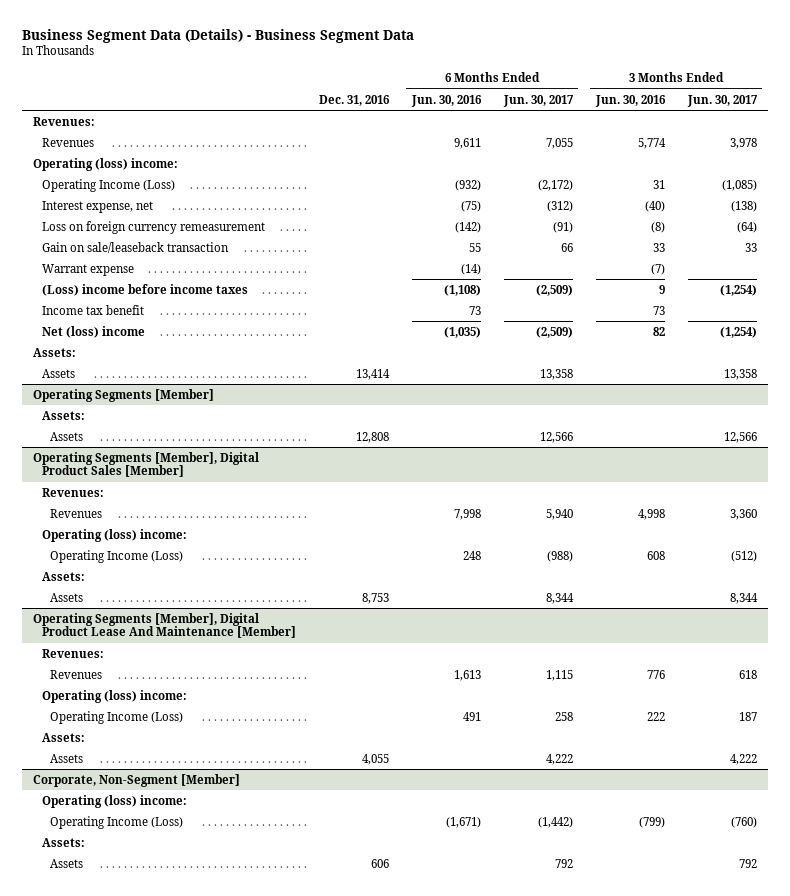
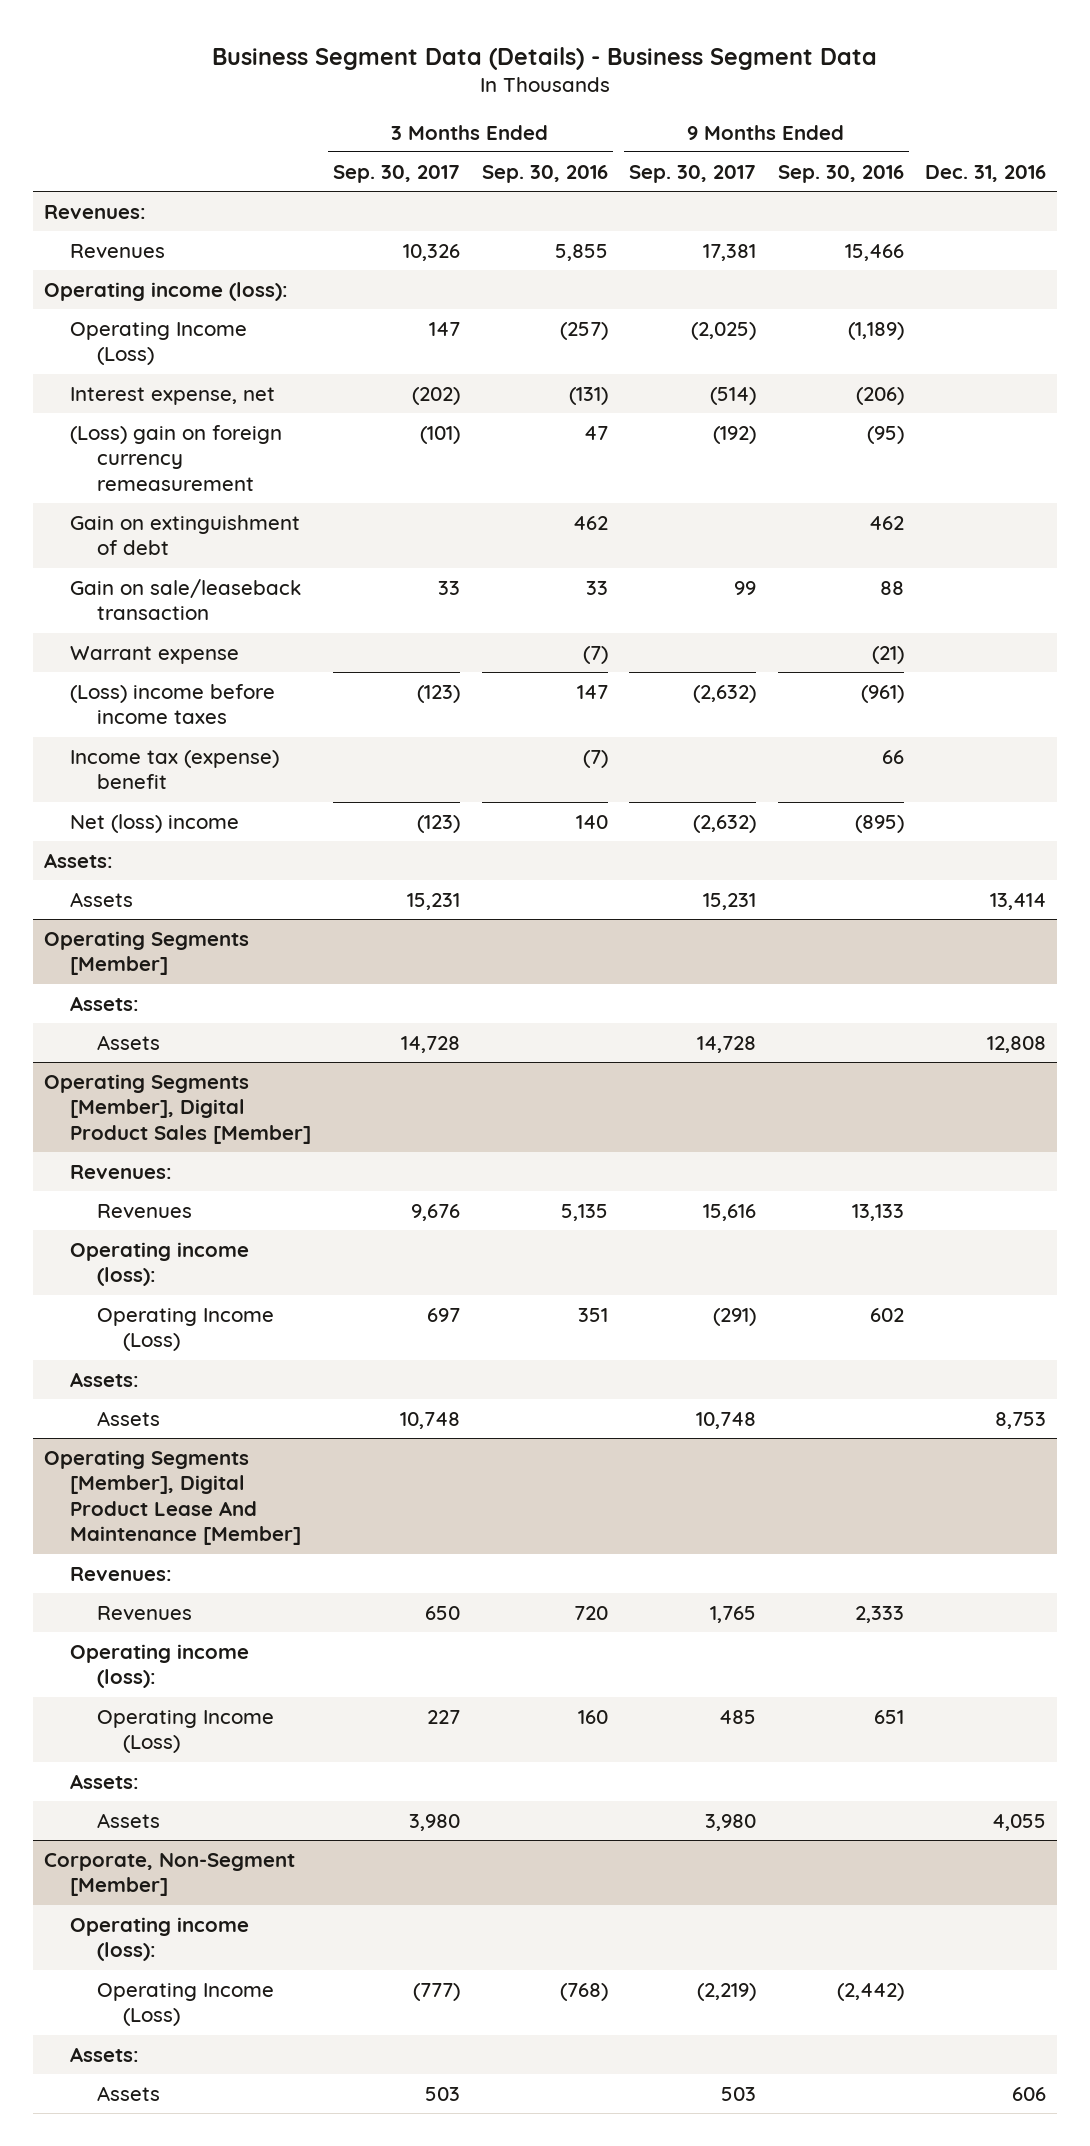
- | Dec. 31, 2016 | 6 Months Ended Jun. 30, 2016 | 6 Months Ended Jun. 30, 2017 | 3 Months Ended Jun. 30, 2016 | 3 Months Ended Jun. 30, 2017
+ | 3 Months Ended Sep. 30, 2017 | 3 Months Ended Sep. 30, 2016 | 9 Months Ended Sep. 30, 2017 | 9 Months Ended Sep. 30, 2016 | Dec. 31, 2016
- Operating (loss) income:
+ Operating income (loss):
- Loss on foreign currency remeasurement | | (142) | (91) | (8) | (64)
+ (Loss) gain on foreign currency remeasurement | (101) | 47 | (192) | (95) |
+ Gain on extinguishment of debt | | 462 | | 462 |
- Income tax benefit | | 73 | | 73 |
+ Income tax (expense) benefit | | (7) | | 66 |
@ Operating Segments [Member], Digital Product Sales [Member]
- Operating (loss) income:
+ Operating income (loss):
@ Operating Segments [Member], Digital Product Lease And Maintenance [Member]
- Operating (loss) income:
+ Operating income (loss):
@ Corporate, Non-Segment [Member]
- Operating (loss) income:
+ Operating income (loss):

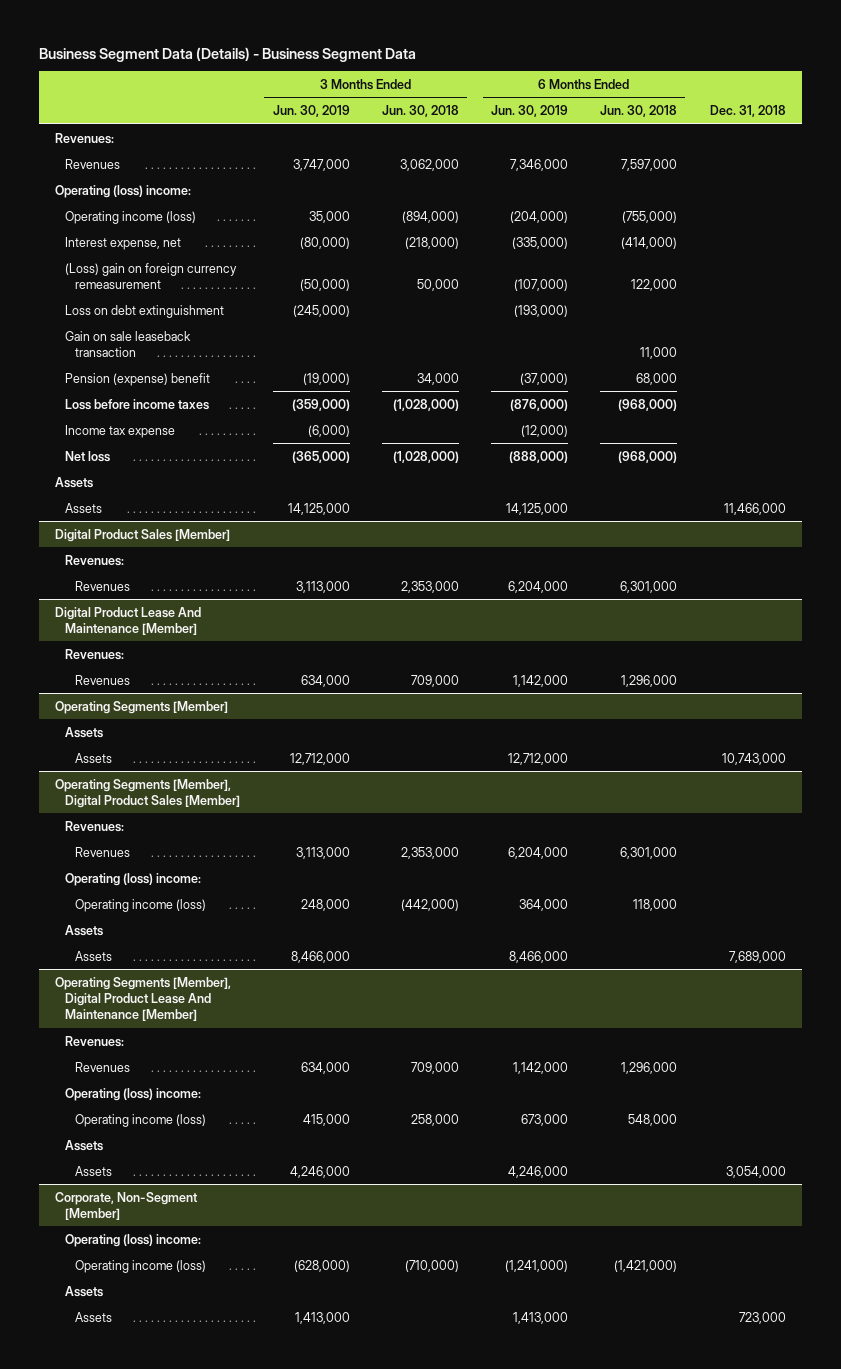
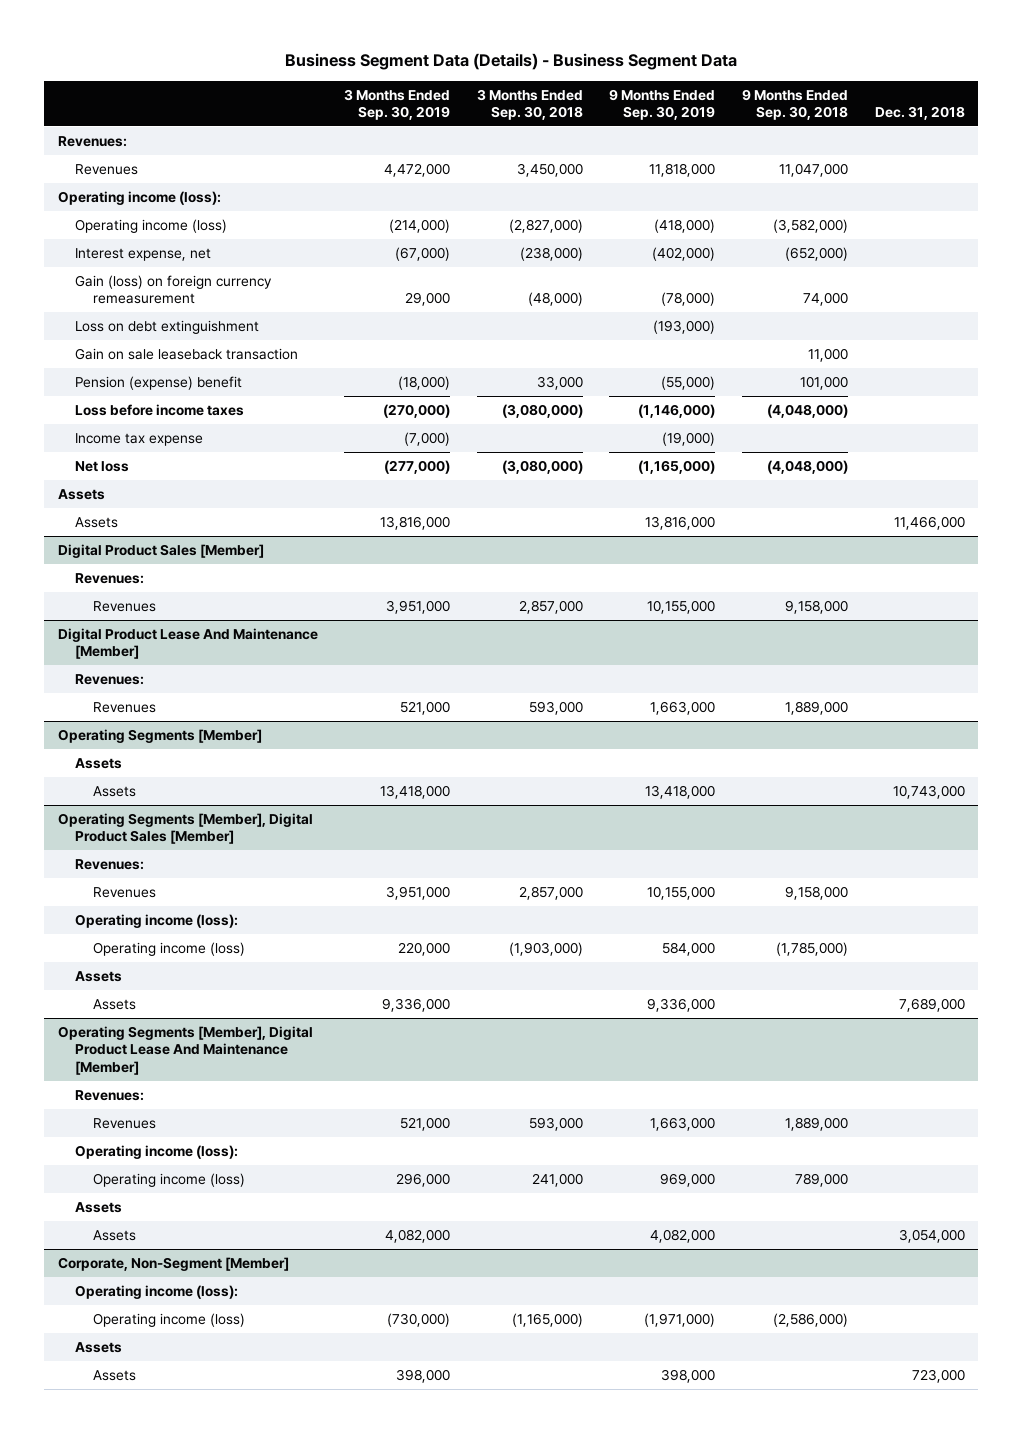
- | 3 Months Ended Jun. 30, 2019 | 3 Months Ended Jun. 30, 2018 | 6 Months Ended Jun. 30, 2019 | 6 Months Ended Jun. 30, 2018 | Dec. 31, 2018
+ | 3 Months Ended Sep. 30, 2019 | 3 Months Ended Sep. 30, 2018 | 9 Months Ended Sep. 30, 2019 | 9 Months Ended Sep. 30, 2018 | Dec. 31, 2018
- Operating (loss) income:
+ Operating income (loss):
- (Loss) gain on foreign currency remeasurement | (50,000) | 50,000 | (107,000) | 122,000 |
+ Gain (loss) on foreign currency remeasurement | 29,000 | (48,000) | (78,000) | 74,000 |
@ Operating Segments [Member], Digital Product Sales [Member]
- Operating (loss) income:
+ Operating income (loss):
@ Operating Segments [Member], Digital Product Lease And Maintenance [Member]
- Operating (loss) income:
+ Operating income (loss):
@ Corporate, Non-Segment [Member]
- Operating (loss) income:
+ Operating income (loss):

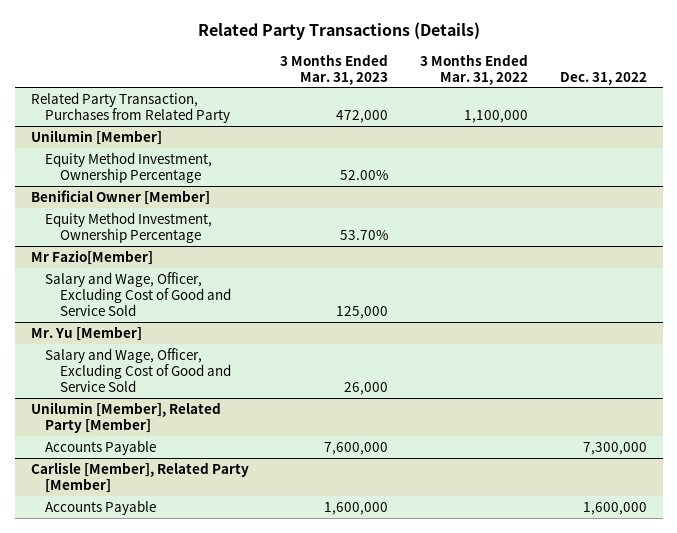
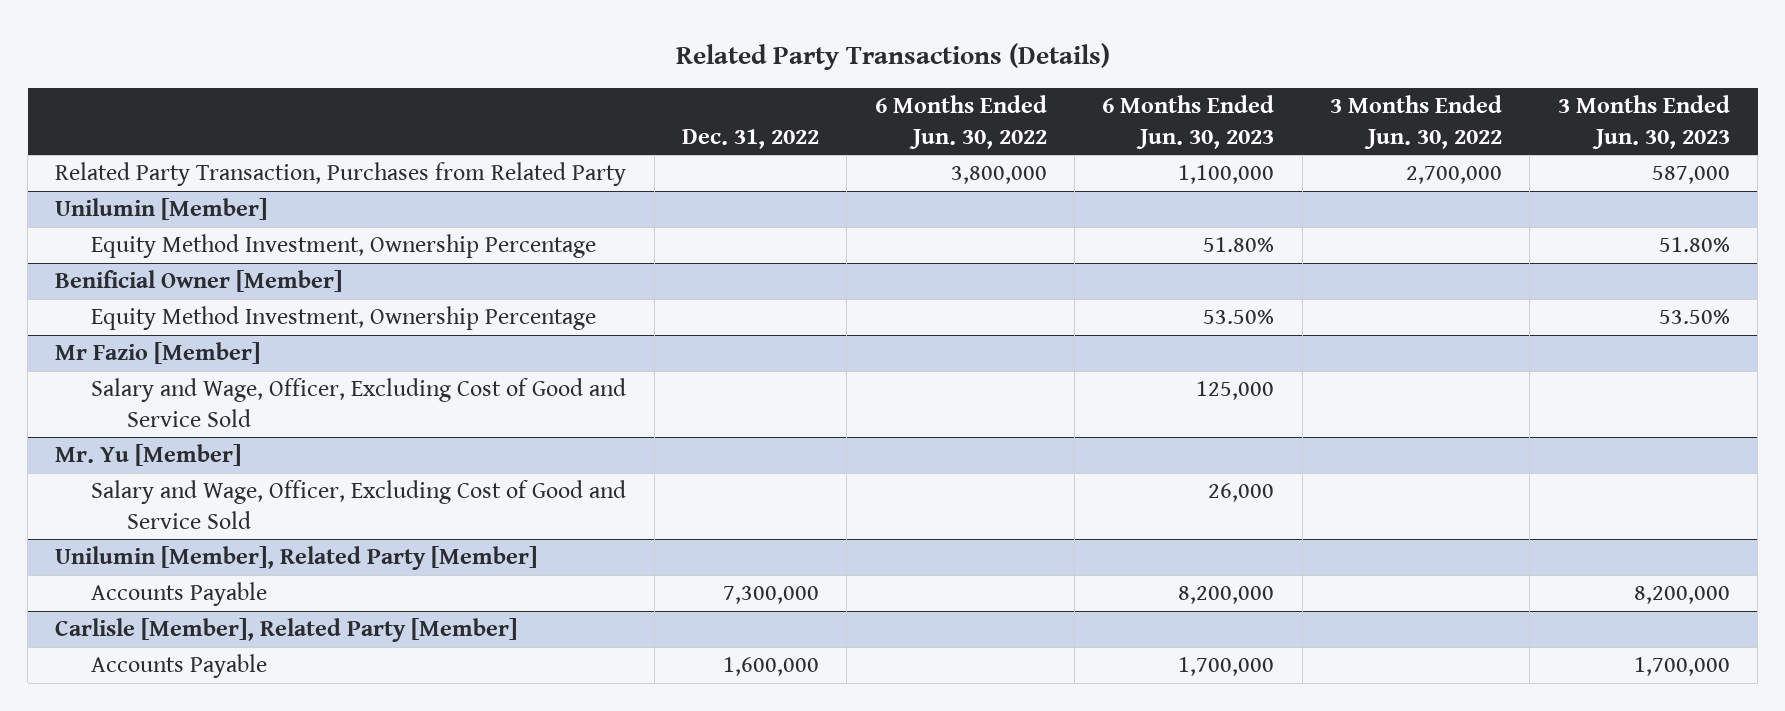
- | 3 Months Ended Mar. 31, 2023 | 3 Months Ended Mar. 31, 2022 | Dec. 31, 2022
+ | Dec. 31, 2022 | 6 Months Ended Jun. 30, 2022 | 6 Months Ended Jun. 30, 2023 | 3 Months Ended Jun. 30, 2022 | 3 Months Ended Jun. 30, 2023
- Mr Fazio[Member]
+ Mr Fazio [Member]

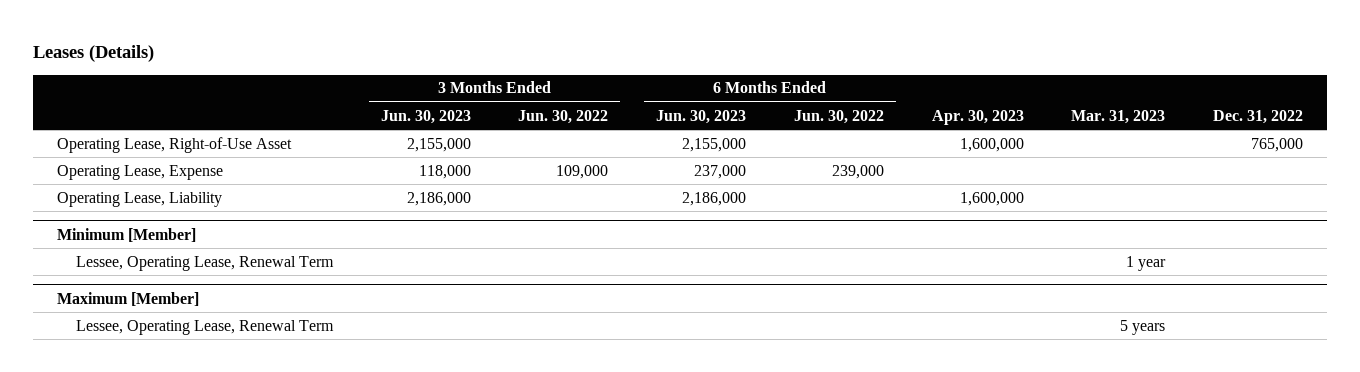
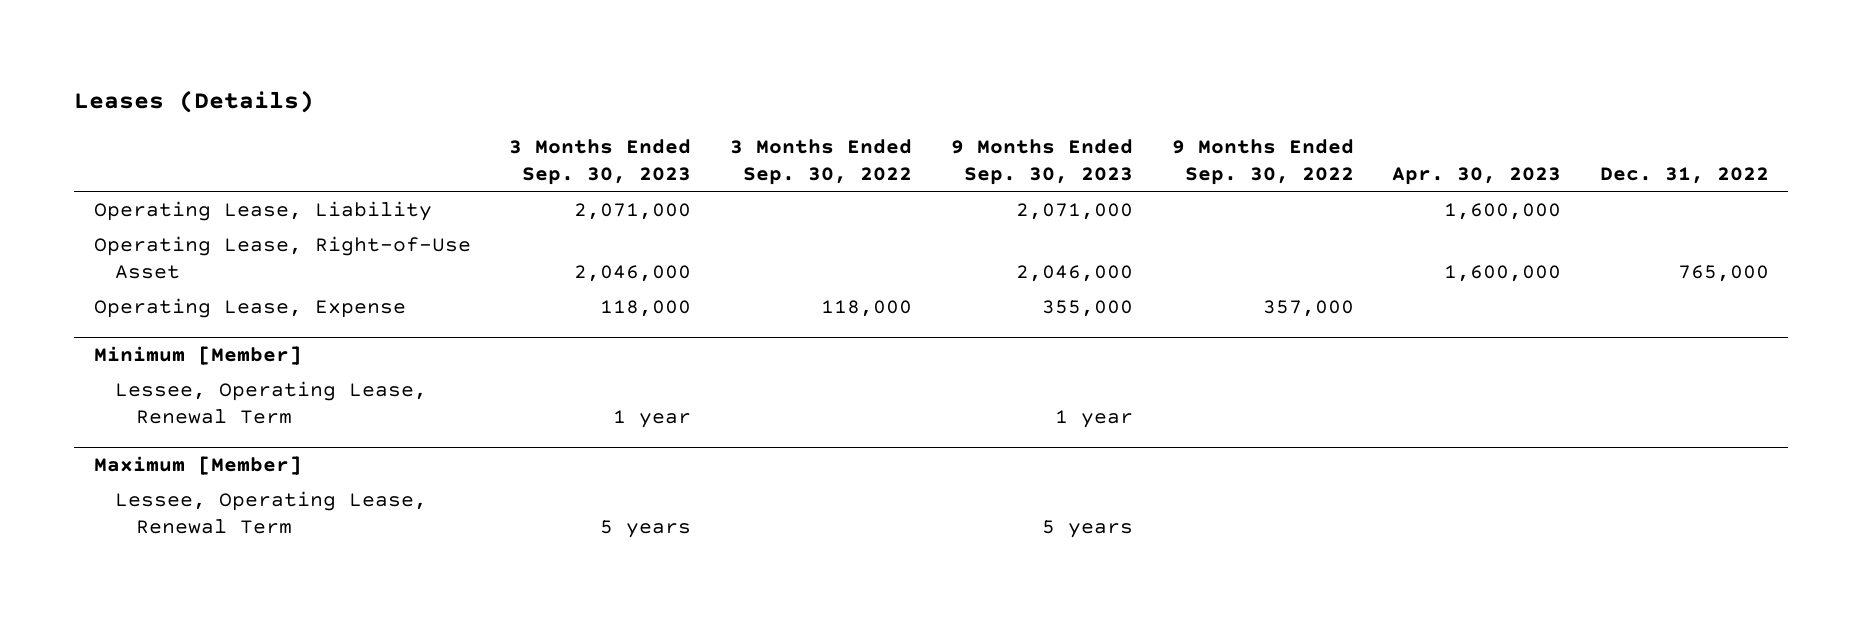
- | 3 Months Ended Jun. 30, 2023 | 3 Months Ended Jun. 30, 2022 | 6 Months Ended Jun. 30, 2023 | 6 Months Ended Jun. 30, 2022 | Apr. 30, 2023 | Mar. 31, 2023 | Dec. 31, 2022
+ | 3 Months Ended Sep. 30, 2023 | 3 Months Ended Sep. 30, 2022 | 9 Months Ended Sep. 30, 2023 | 9 Months Ended Sep. 30, 2022 | Apr. 30, 2023 | Dec. 31, 2022
moved up: Operating Lease, Liability | 2,071,000 | | 2,071,000 | | 1,600,000 |

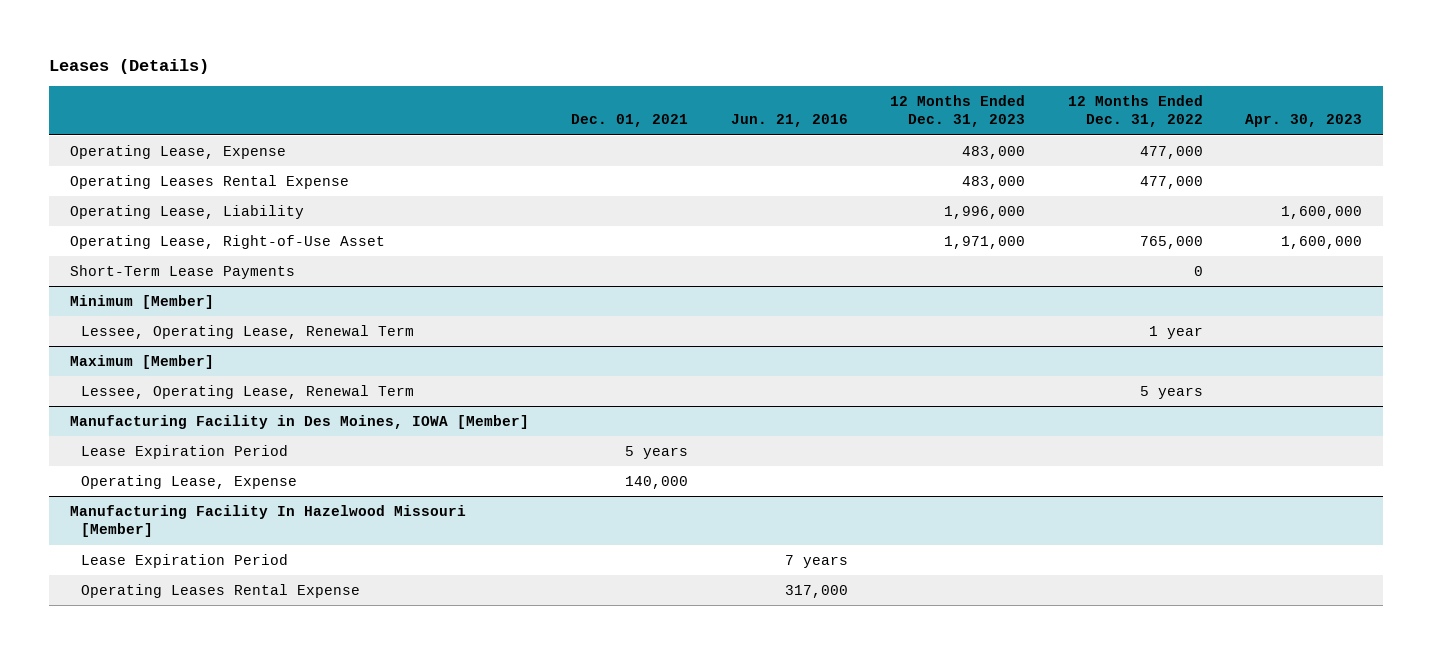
- | 3 Months Ended Sep. 30, 2023 | 3 Months Ended Sep. 30, 2022 | 9 Months Ended Sep. 30, 2023 | 9 Months Ended Sep. 30, 2022 | Apr. 30, 2023 | Dec. 31, 2022
+ | Dec. 01, 2021 | Jun. 21, 2016 | 12 Months Ended Dec. 31, 2023 | 12 Months Ended Dec. 31, 2022 | Apr. 30, 2023
moved up: Operating Lease, Expense | | | 483,000 | 477,000 |
+ Operating Leases Rental Expense | | | 483,000 | 477,000 |
+ Short-Term Lease Payments | | | | 0 |
+ Manufacturing Facility in Des Moines, IOWA [Member]
+ Lease Expiration Period | 5 years | | | |
+ Operating Lease, Expense | 140,000 | | | |
+ Manufacturing Facility In Hazelwood Missouri [Member]
+ Lease Expiration Period | | 7 years | | |
+ Operating Leases Rental Expense | | 317,000 | | |

